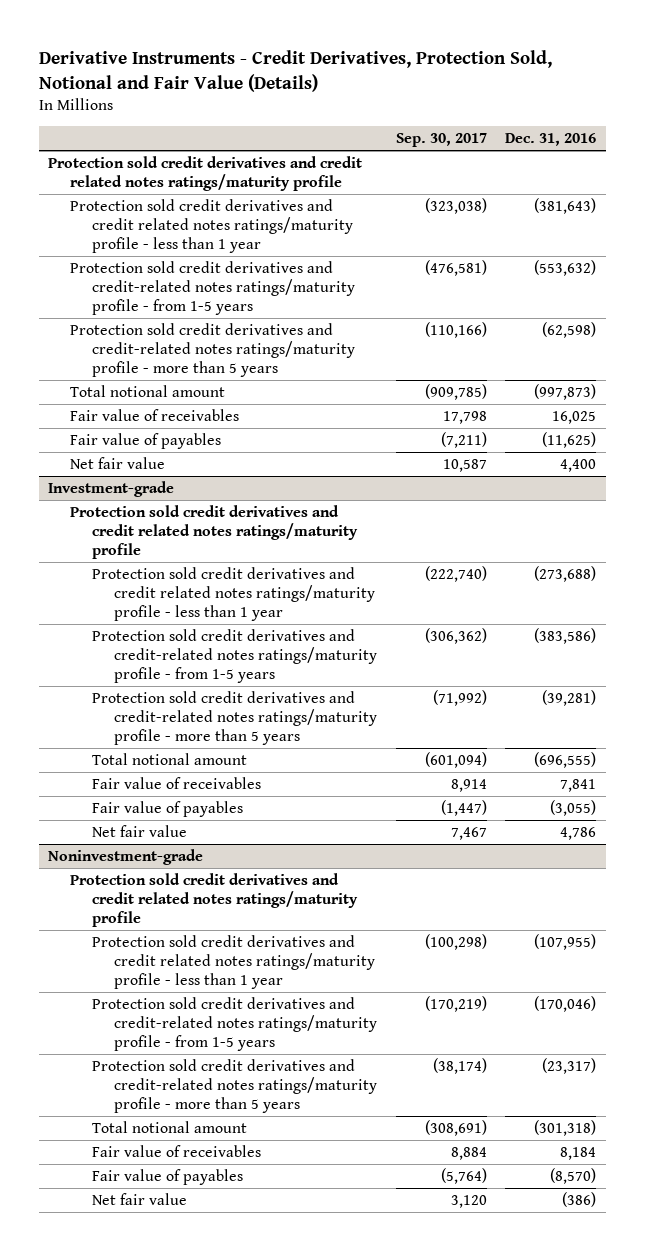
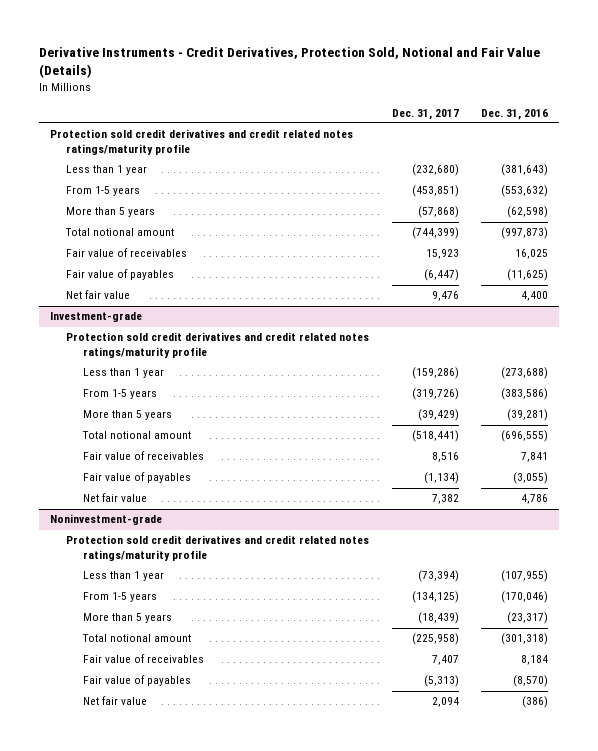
- | Sep. 30, 2017 | Dec. 31, 2016
+ | Dec. 31, 2017 | Dec. 31, 2016
- Protection sold credit derivatives and credit related notes ratings/maturity profile - less than 1 year | (323,038) | (381,643)
- Protection sold credit derivatives and credit-related notes ratings/maturity profile - from 1-5 years | (476,581) | (553,632)
- Protection sold credit derivatives and credit-related notes ratings/maturity profile - more than 5 years | (110,166) | (62,598)
+ Less than 1 year | (232,680) | (381,643)
+ From 1-5 years | (453,851) | (553,632)
+ More than 5 years | (57,868) | (62,598)
@ Investment-grade
- Protection sold credit derivatives and credit related notes ratings/maturity profile - less than 1 year | (222,740) | (273,688)
- Protection sold credit derivatives and credit-related notes ratings/maturity profile - from 1-5 years | (306,362) | (383,586)
- Protection sold credit derivatives and credit-related notes ratings/maturity profile - more than 5 years | (71,992) | (39,281)
+ Less than 1 year | (159,286) | (273,688)
+ From 1-5 years | (319,726) | (383,586)
+ More than 5 years | (39,429) | (39,281)
@ Noninvestment-grade
- Protection sold credit derivatives and credit related notes ratings/maturity profile - less than 1 year | (100,298) | (107,955)
- Protection sold credit derivatives and credit-related notes ratings/maturity profile - from 1-5 years | (170,219) | (170,046)
- Protection sold credit derivatives and credit-related notes ratings/maturity profile - more than 5 years | (38,174) | (23,317)
+ Less than 1 year | (73,394) | (107,955)
+ From 1-5 years | (134,125) | (170,046)
+ More than 5 years | (18,439) | (23,317)

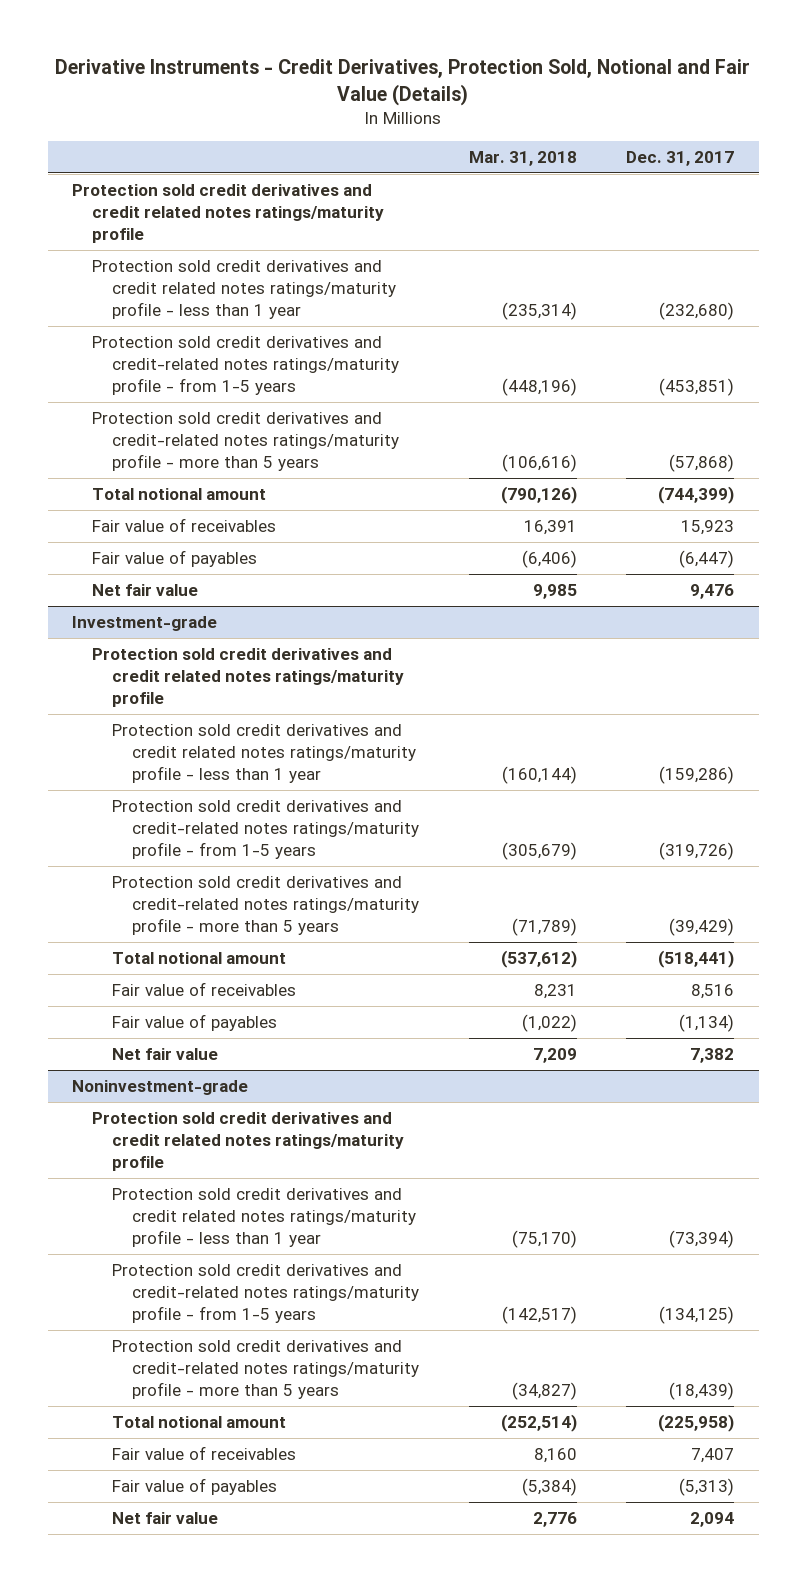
- | Dec. 31, 2017 | Dec. 31, 2016
+ | Mar. 31, 2018 | Dec. 31, 2017
- Less than 1 year | (232,680) | (381,643)
- From 1-5 years | (453,851) | (553,632)
- More than 5 years | (57,868) | (62,598)
+ Protection sold credit derivatives and credit related notes ratings/maturity profile - less than 1 year | (235,314) | (232,680)
+ Protection sold credit derivatives and credit-related notes ratings/maturity profile - from 1-5 years | (448,196) | (453,851)
+ Protection sold credit derivatives and credit-related notes ratings/maturity profile - more than 5 years | (106,616) | (57,868)
@ Investment-grade
- Less than 1 year | (159,286) | (273,688)
- From 1-5 years | (319,726) | (383,586)
- More than 5 years | (39,429) | (39,281)
+ Protection sold credit derivatives and credit related notes ratings/maturity profile - less than 1 year | (160,144) | (159,286)
+ Protection sold credit derivatives and credit-related notes ratings/maturity profile - from 1-5 years | (305,679) | (319,726)
+ Protection sold credit derivatives and credit-related notes ratings/maturity profile - more than 5 years | (71,789) | (39,429)
@ Noninvestment-grade
- Less than 1 year | (73,394) | (107,955)
- From 1-5 years | (134,125) | (170,046)
- More than 5 years | (18,439) | (23,317)
+ Protection sold credit derivatives and credit related notes ratings/maturity profile - less than 1 year | (75,170) | (73,394)
+ Protection sold credit derivatives and credit-related notes ratings/maturity profile - from 1-5 years | (142,517) | (134,125)
+ Protection sold credit derivatives and credit-related notes ratings/maturity profile - more than 5 years | (34,827) | (18,439)

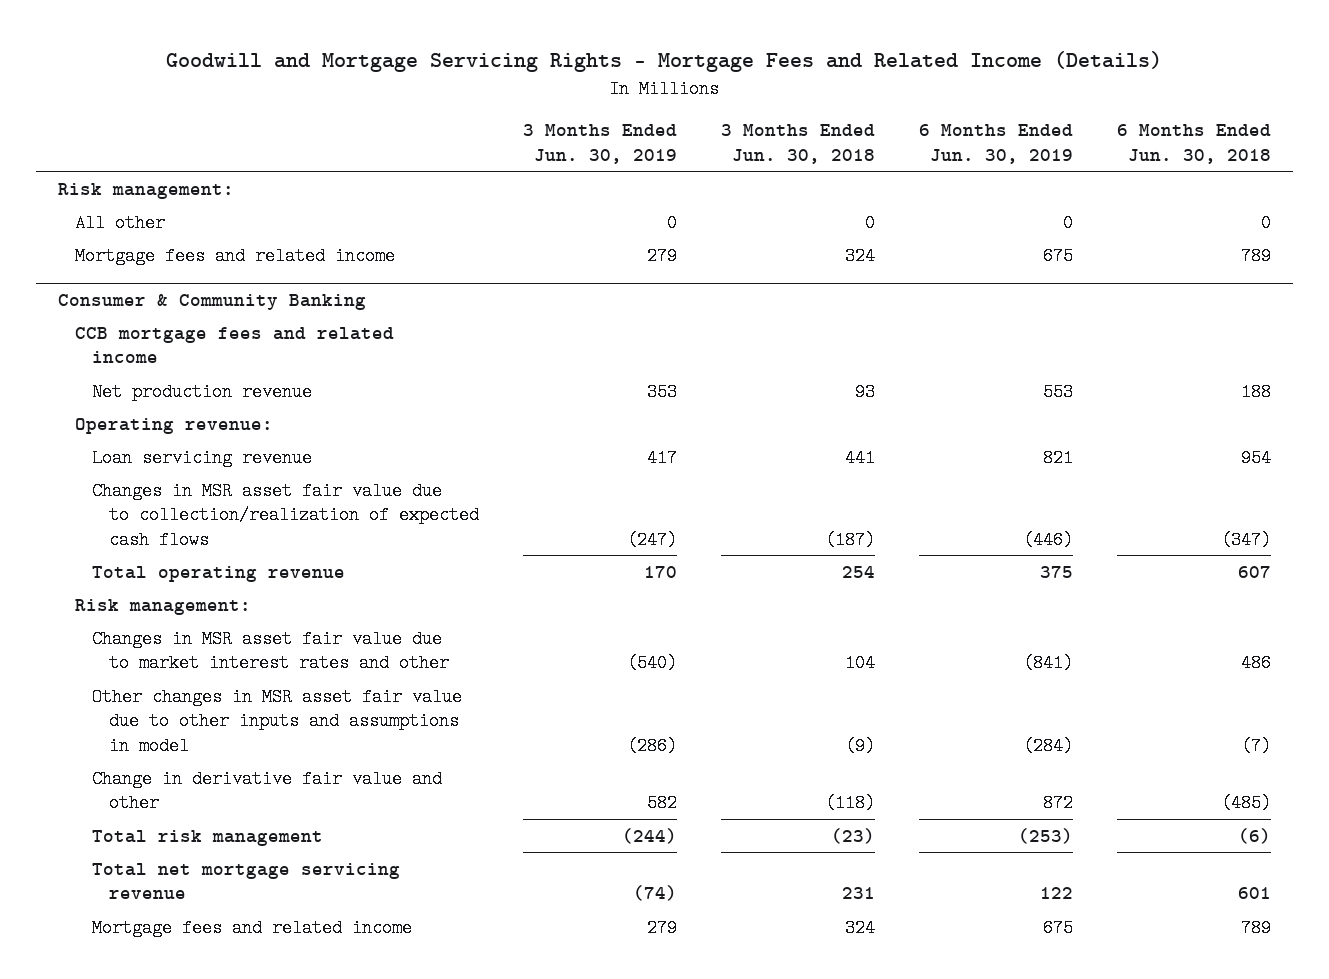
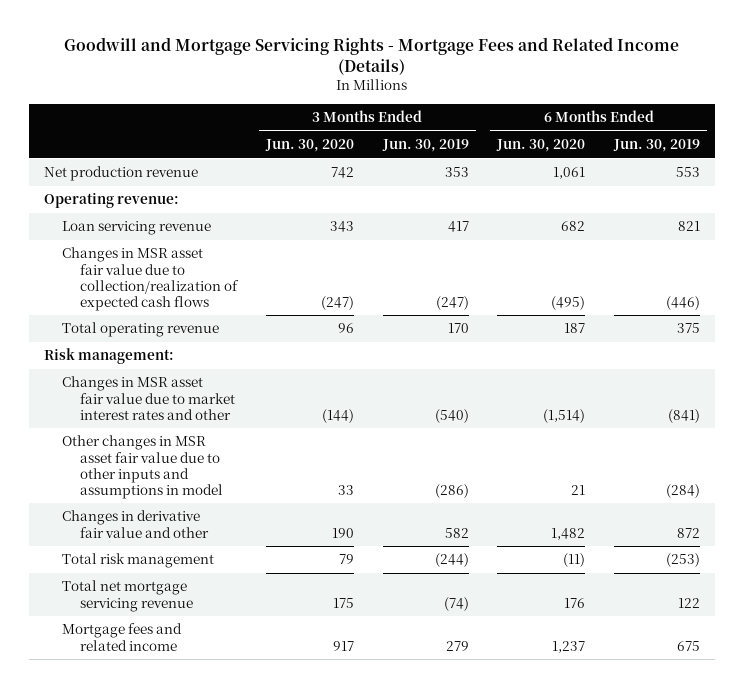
- | 3 Months Ended Jun. 30, 2019 | 3 Months Ended Jun. 30, 2018 | 6 Months Ended Jun. 30, 2019 | 6 Months Ended Jun. 30, 2018
+ | 3 Months Ended Jun. 30, 2020 | 3 Months Ended Jun. 30, 2019 | 6 Months Ended Jun. 30, 2020 | 6 Months Ended Jun. 30, 2019
- Risk management:
- All other | 0 | 0 | 0 | 0
- Mortgage fees and related income | 279 | 324 | 675 | 789
- Consumer & Community Banking
- CCB mortgage fees and related income
- Change in derivative fair value and other | 582 | (118) | 872 | (485)
+ Changes in derivative fair value and other | 190 | 582 | 1,482 | 872

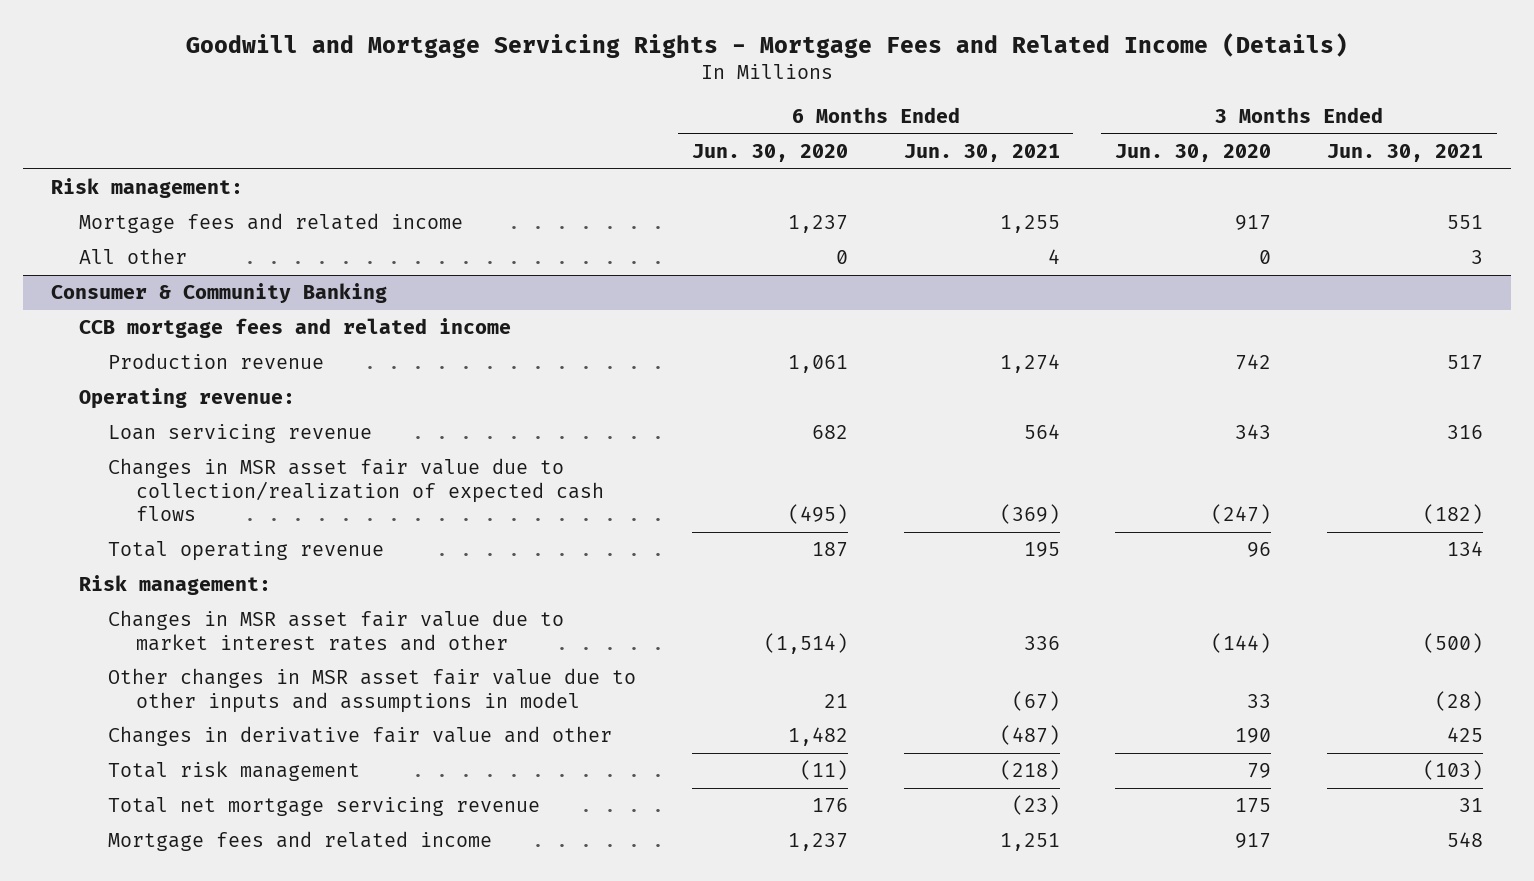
- | 3 Months Ended Jun. 30, 2020 | 3 Months Ended Jun. 30, 2019 | 6 Months Ended Jun. 30, 2020 | 6 Months Ended Jun. 30, 2019
+ | 6 Months Ended Jun. 30, 2020 | 6 Months Ended Jun. 30, 2021 | 3 Months Ended Jun. 30, 2020 | 3 Months Ended Jun. 30, 2021
- Net production revenue | 742 | 353 | 1,061 | 553
+ Risk management:
+ Mortgage fees and related income | 1,237 | 1,255 | 917 | 551
+ All other | 0 | 4 | 0 | 3
+ Consumer & Community Banking
+ CCB mortgage fees and related income
+ Production revenue | 1,061 | 1,274 | 742 | 517

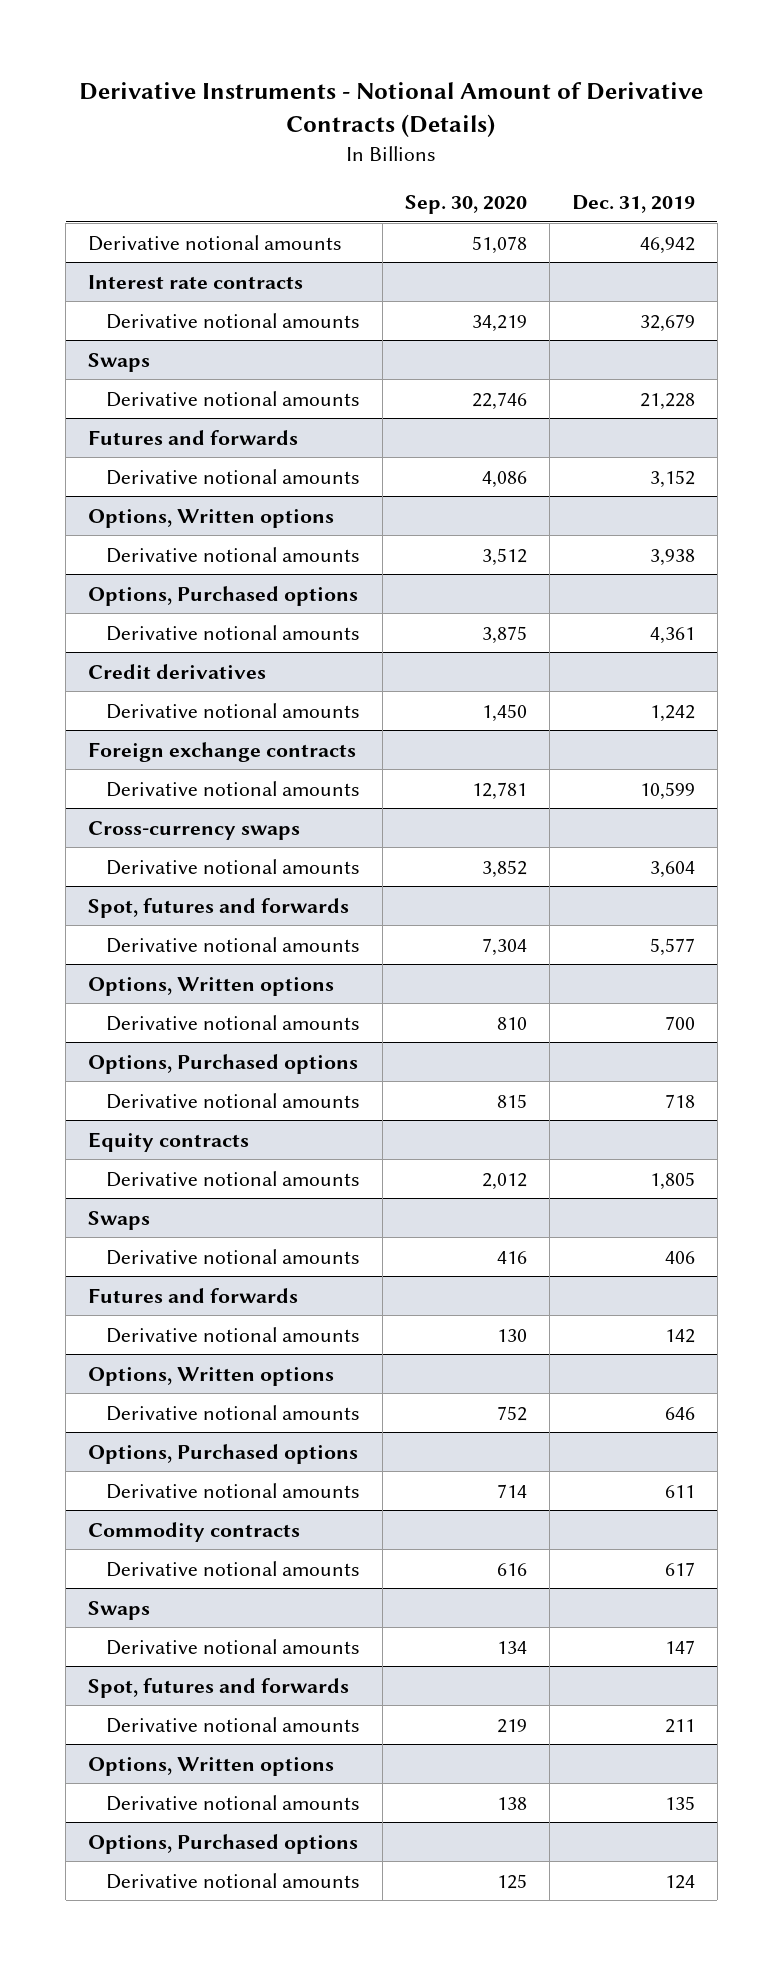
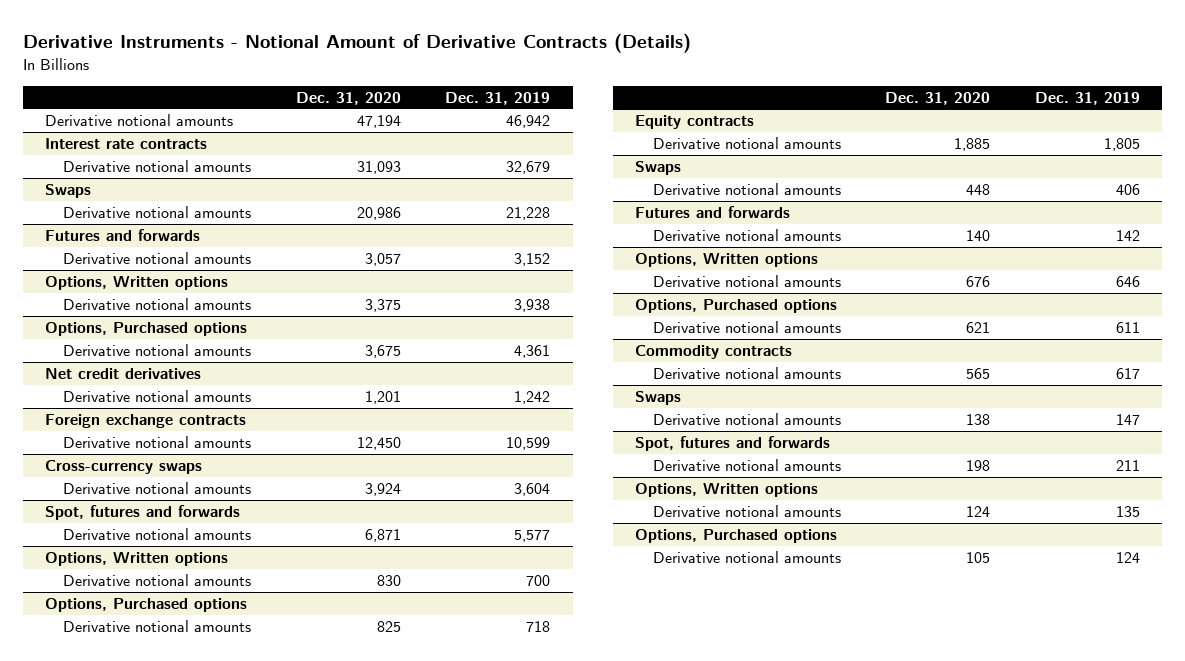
- | Sep. 30, 2020 | Dec. 31, 2019
+ | Dec. 31, 2020 | Dec. 31, 2019
- Credit derivatives
+ Net credit derivatives

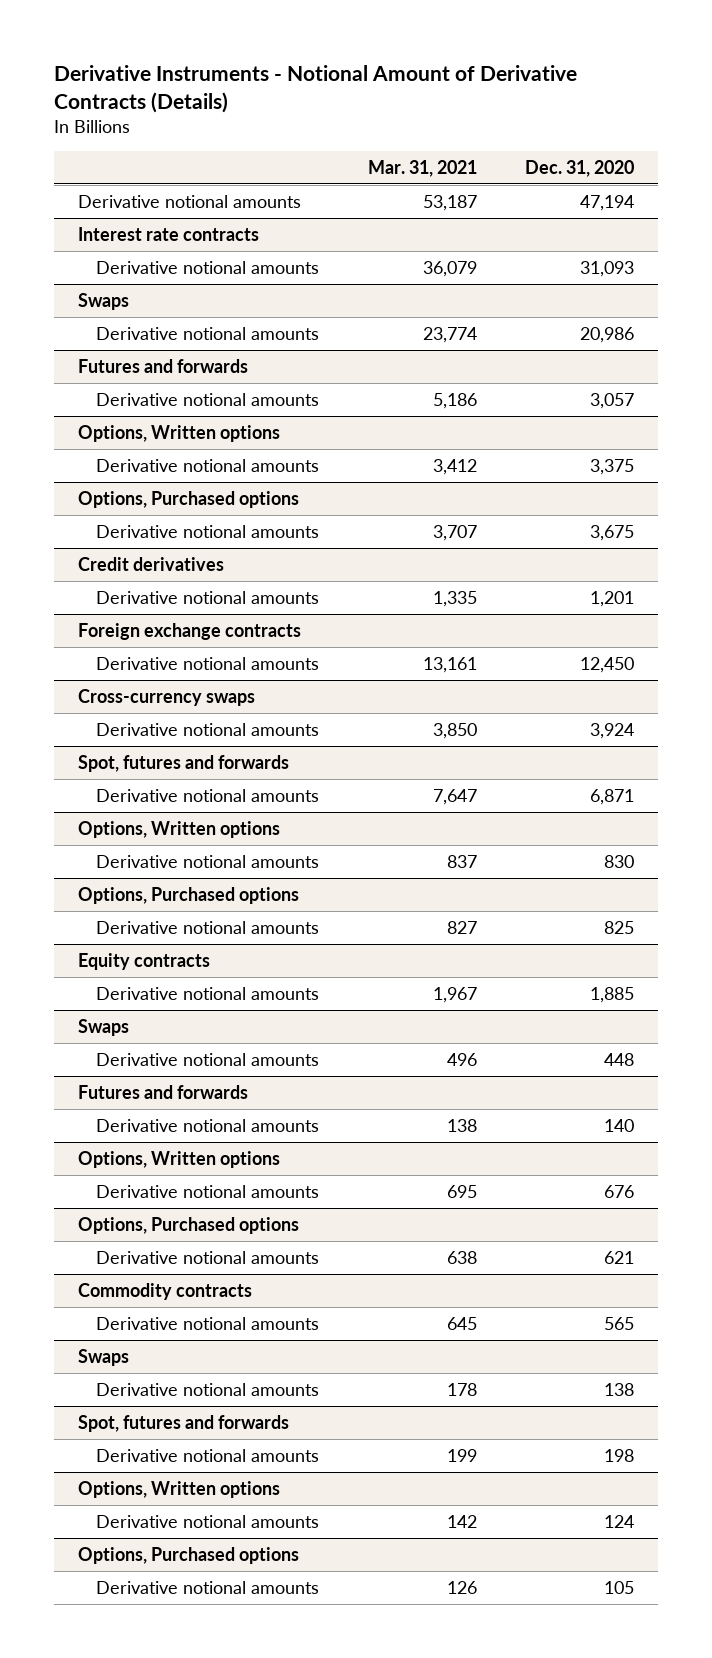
- | Dec. 31, 2020 | Dec. 31, 2019
+ | Mar. 31, 2021 | Dec. 31, 2020
- Net credit derivatives
+ Credit derivatives

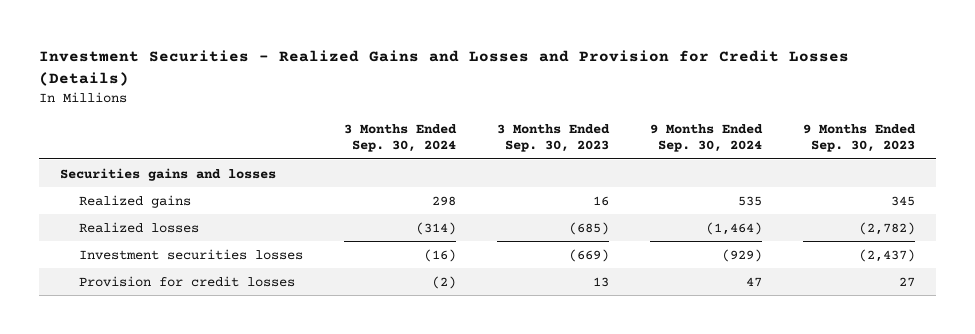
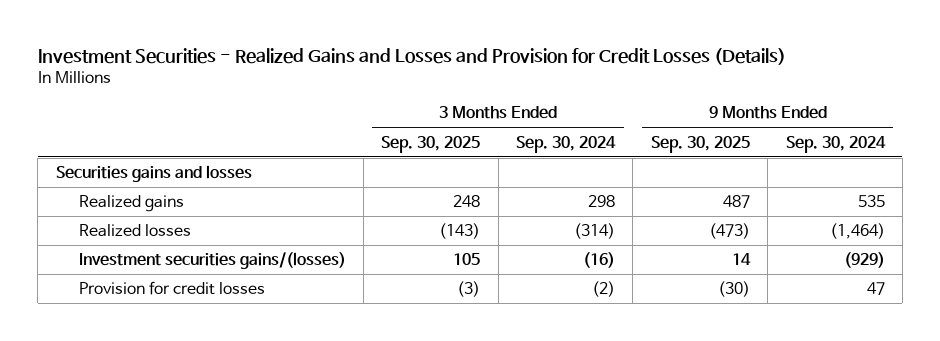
- | 3 Months Ended Sep. 30, 2024 | 3 Months Ended Sep. 30, 2023 | 9 Months Ended Sep. 30, 2024 | 9 Months Ended Sep. 30, 2023
+ | 3 Months Ended Sep. 30, 2025 | 3 Months Ended Sep. 30, 2024 | 9 Months Ended Sep. 30, 2025 | 9 Months Ended Sep. 30, 2024
- Investment securities losses | (16) | (669) | (929) | (2,437)
+ Investment securities gains/(losses) | 105 | (16) | 14 | (929)

